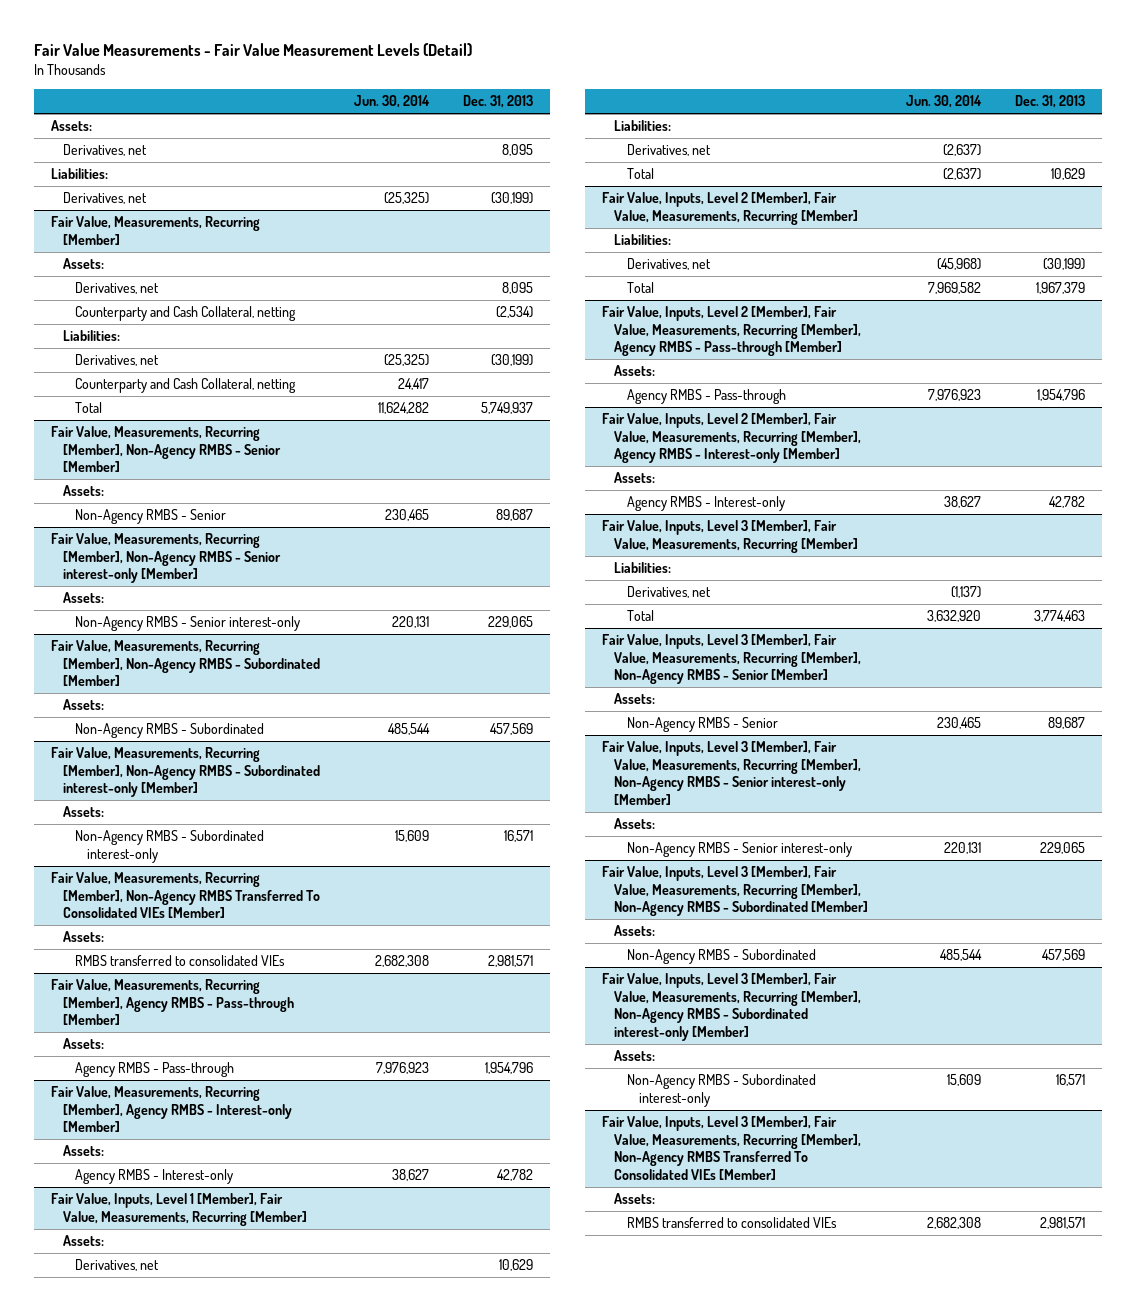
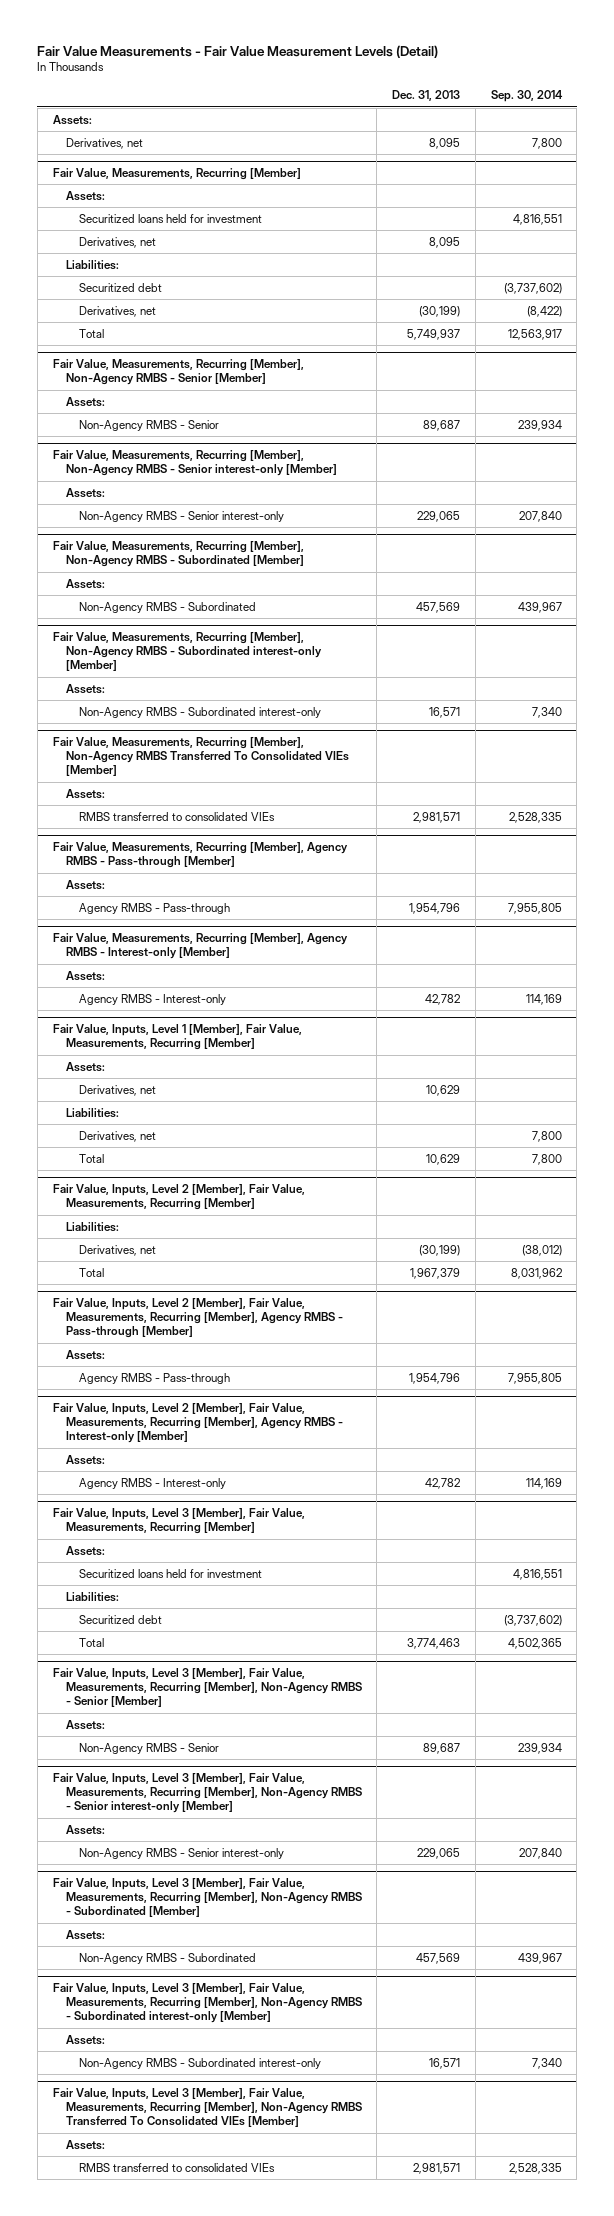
- | Jun. 30, 2014 | Dec. 31, 2013
+ | Dec. 31, 2013 | Sep. 30, 2014
- Liabilities:
- Derivatives, net | (25,325) | (30,199)
@ Fair Value, Measurements, Recurring [Member]
+ Securitized loans held for investment | | 4,816,551
- Counterparty and Cash Collateral, netting | | (2,534)
+ Securitized debt | | (3,737,602)
- Counterparty and Cash Collateral, netting | 24,417 |
@ Fair Value, Inputs, Level 3 [Member], Fair Value, Measurements, Recurring [Member]
+ Assets:
+ Securitized loans held for investment | | 4,816,551
- Derivatives, net | (1,137) |
+ Securitized debt | | (3,737,602)

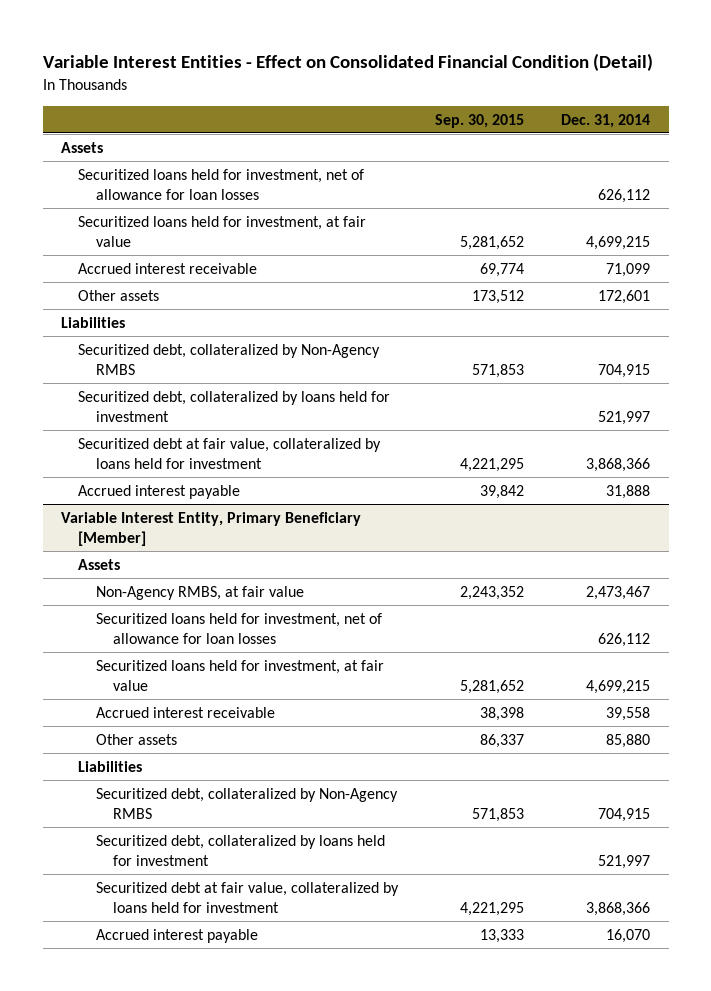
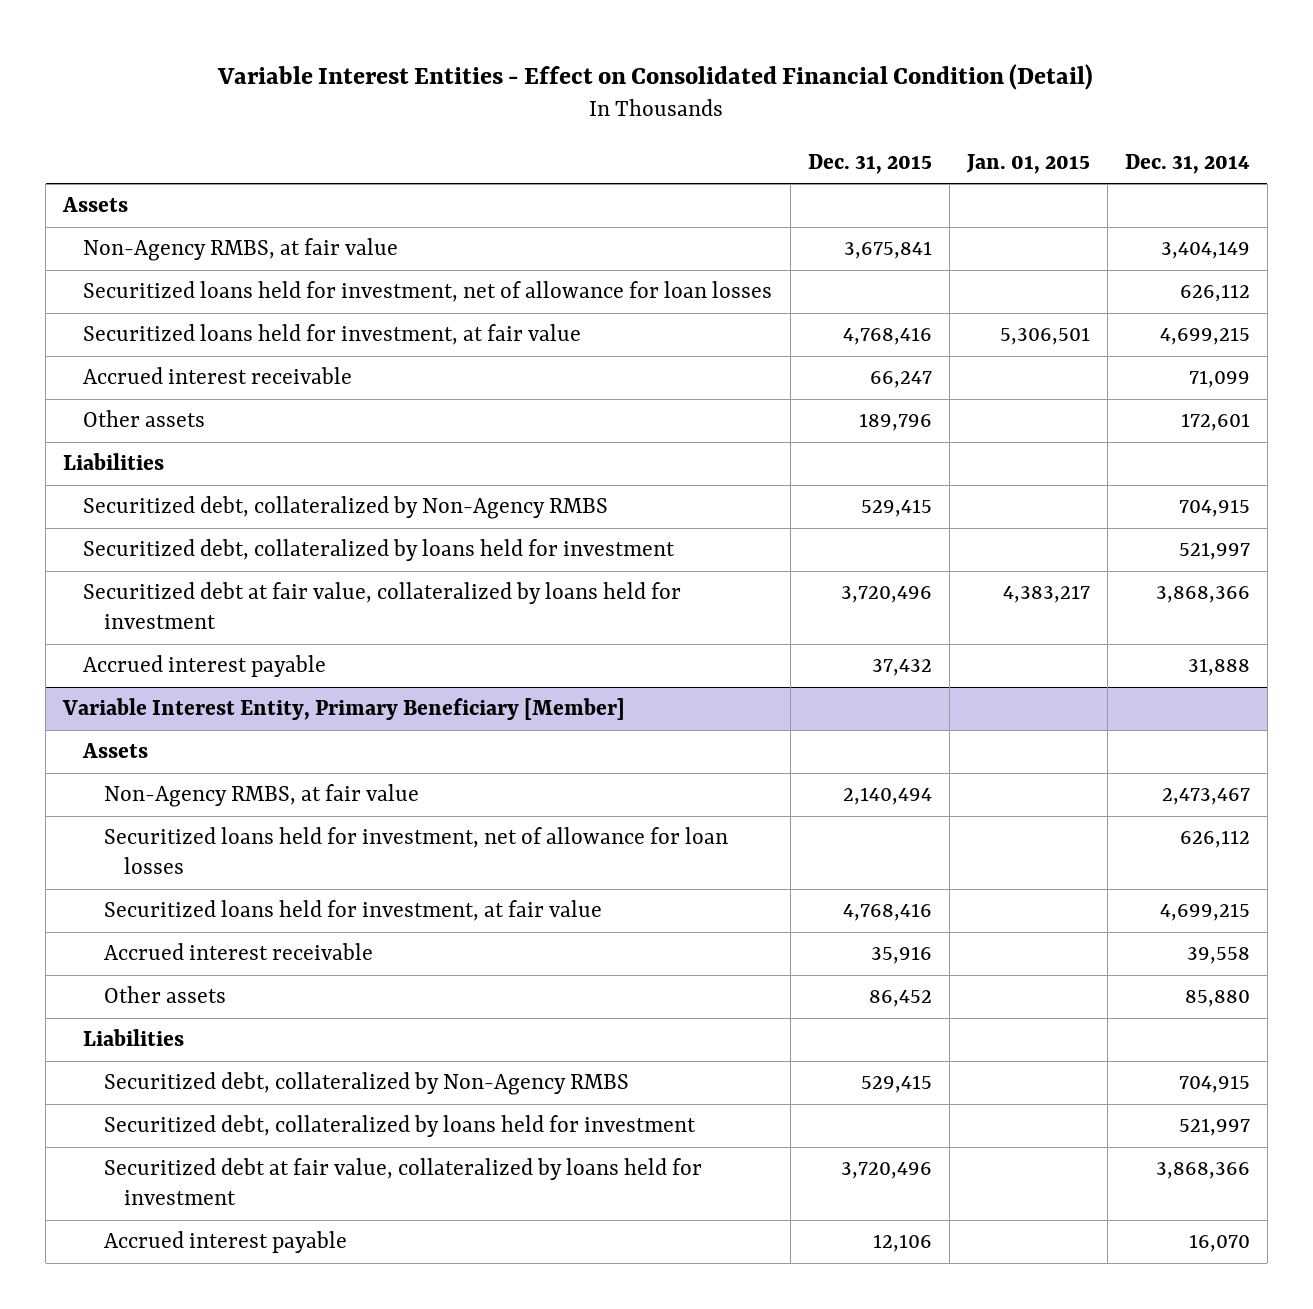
- | Sep. 30, 2015 | Dec. 31, 2014
+ | Dec. 31, 2015 | Jan. 01, 2015 | Dec. 31, 2014
+ Non-Agency RMBS, at fair value | 3,675,841 | | 3,404,149

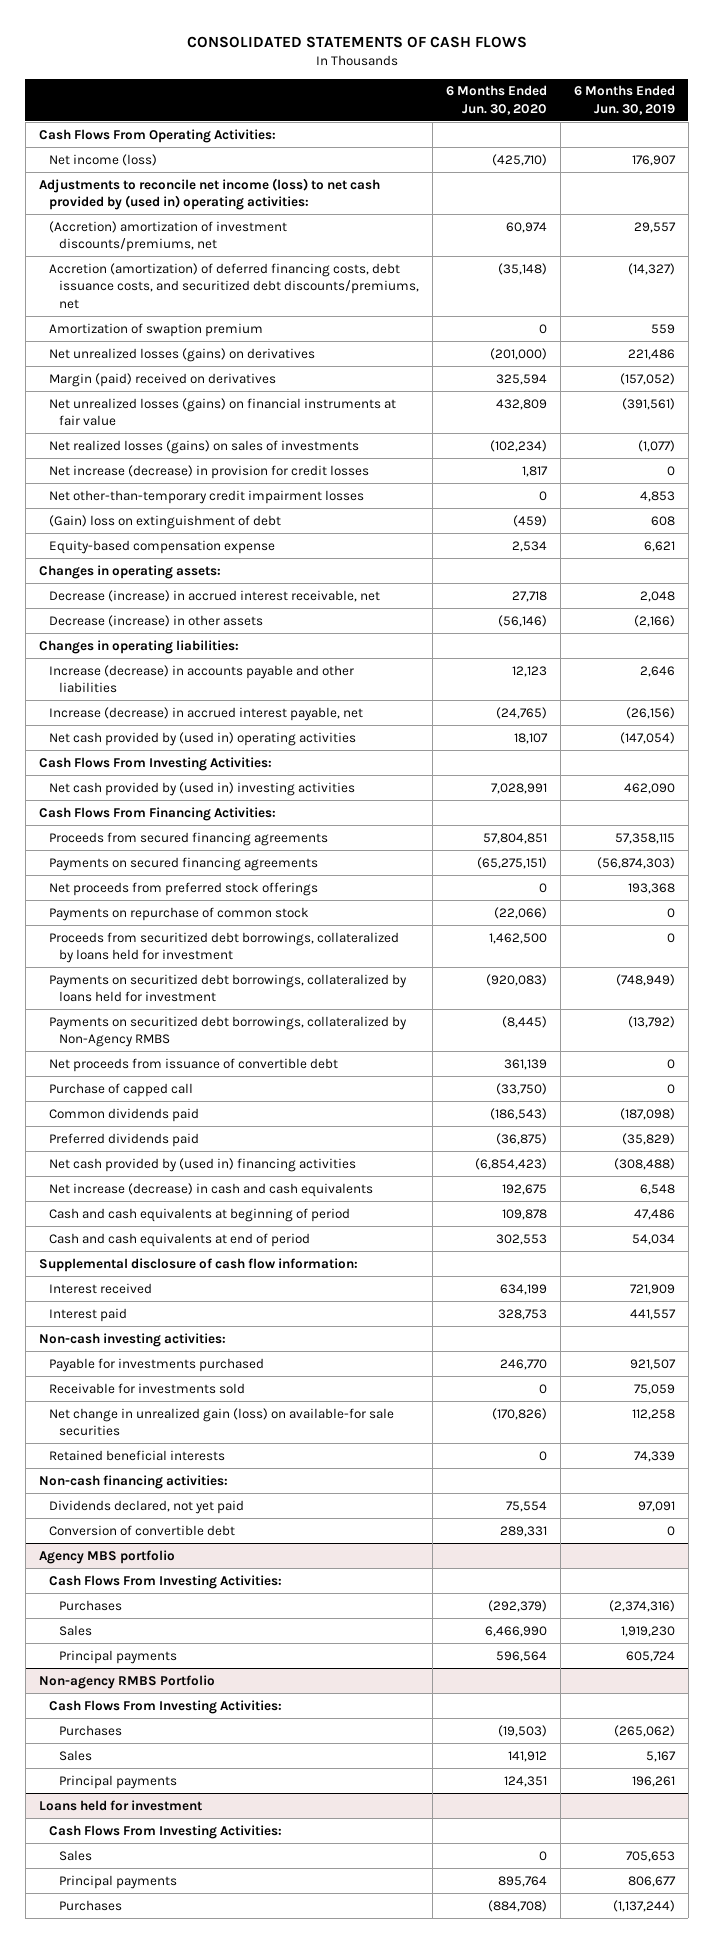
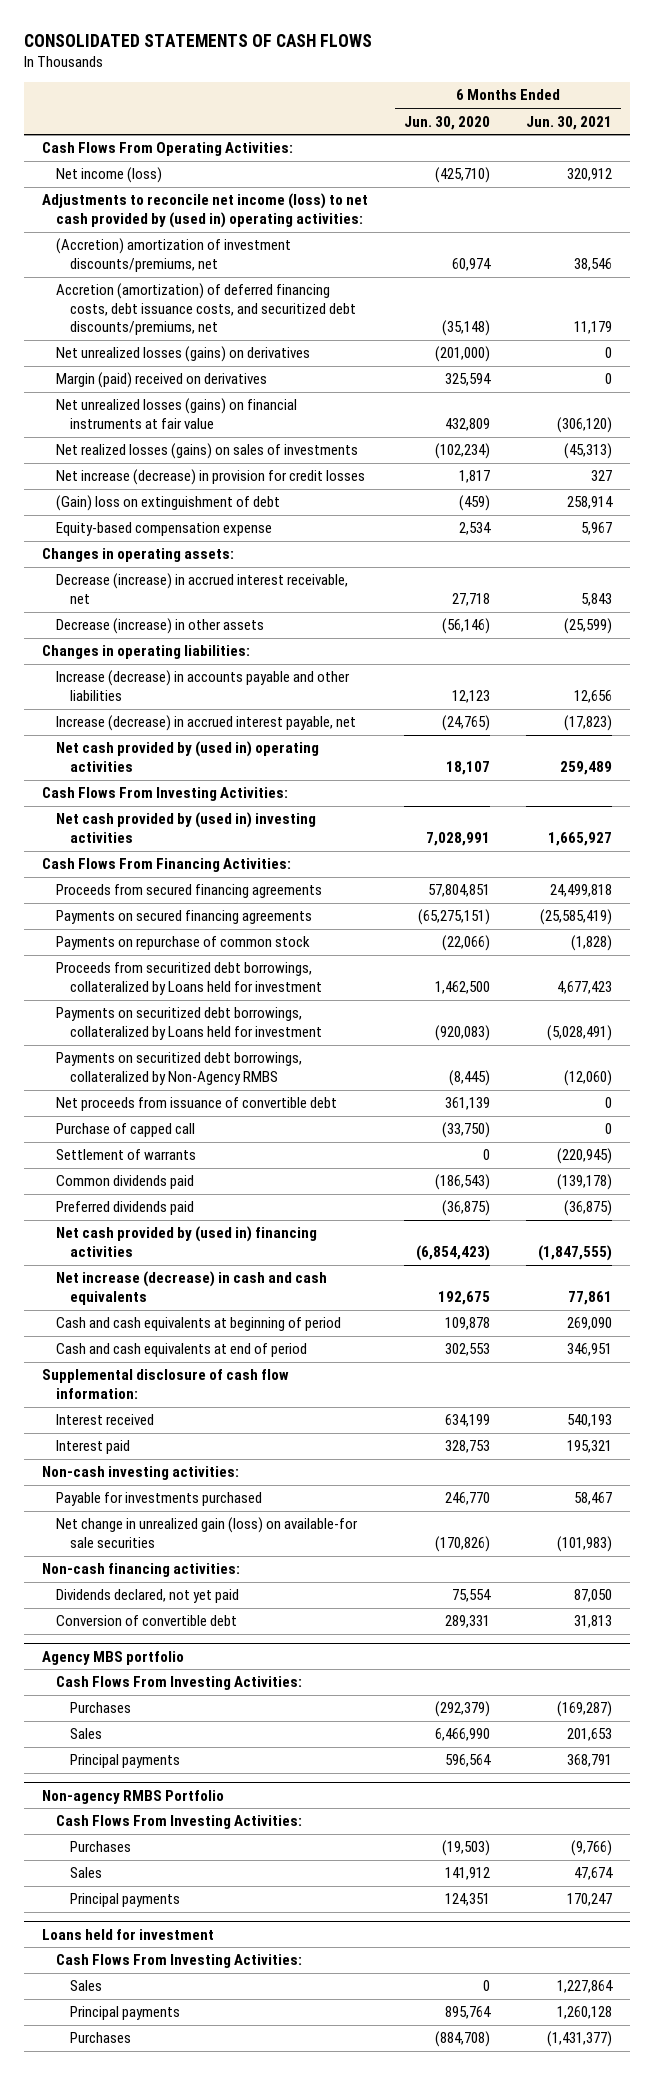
- | 6 Months Ended Jun. 30, 2020 | 6 Months Ended Jun. 30, 2019
+ | 6 Months Ended Jun. 30, 2020 | 6 Months Ended Jun. 30, 2021
- Amortization of swaption premium | 0 | 559
- Net other-than-temporary credit impairment losses | 0 | 4,853
- Net proceeds from preferred stock offerings | 0 | 193,368
- Proceeds from securitized debt borrowings, collateralized by loans held for investment | 1,462,500 | 0
- Payments on securitized debt borrowings, collateralized by loans held for investment | (920,083) | (748,949)
+ Proceeds from securitized debt borrowings, collateralized by Loans held for investment | 1,462,500 | 4,677,423
+ Payments on securitized debt borrowings, collateralized by Loans held for investment | (920,083) | (5,028,491)
+ Settlement of warrants | 0 | (220,945)
- Receivable for investments sold | 0 | 75,059
- Retained beneficial interests | 0 | 74,339

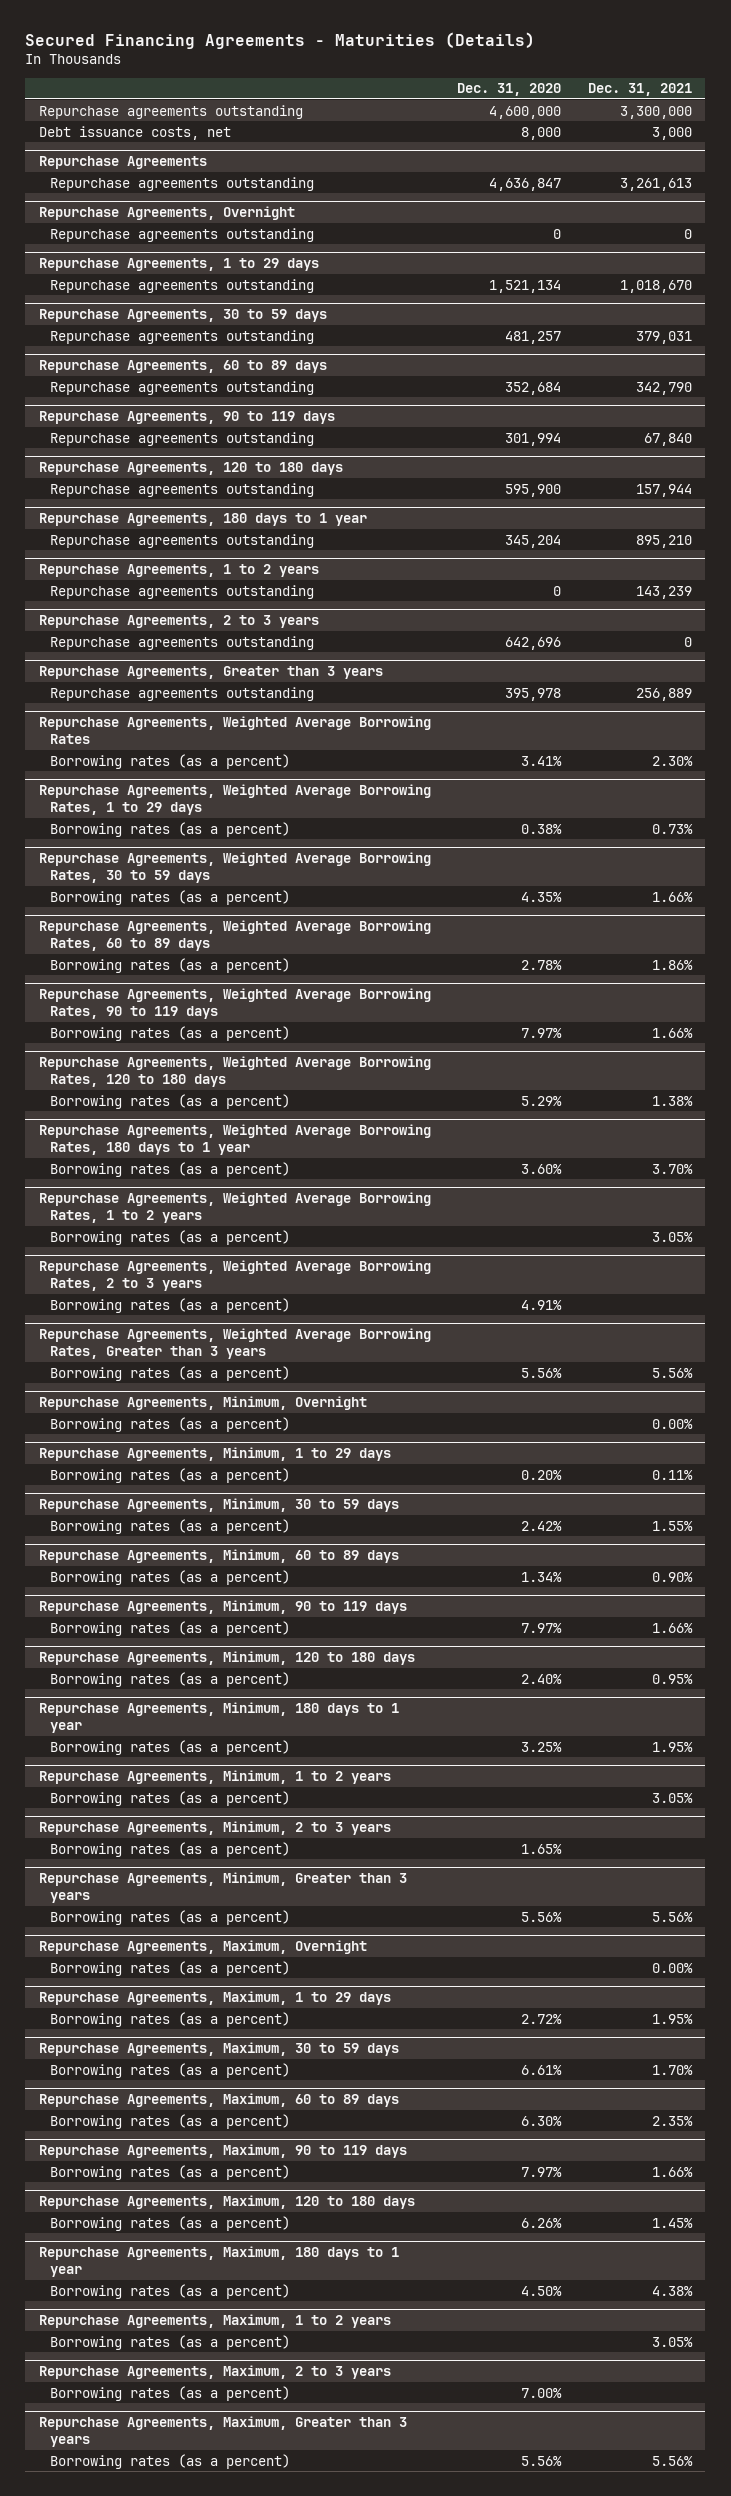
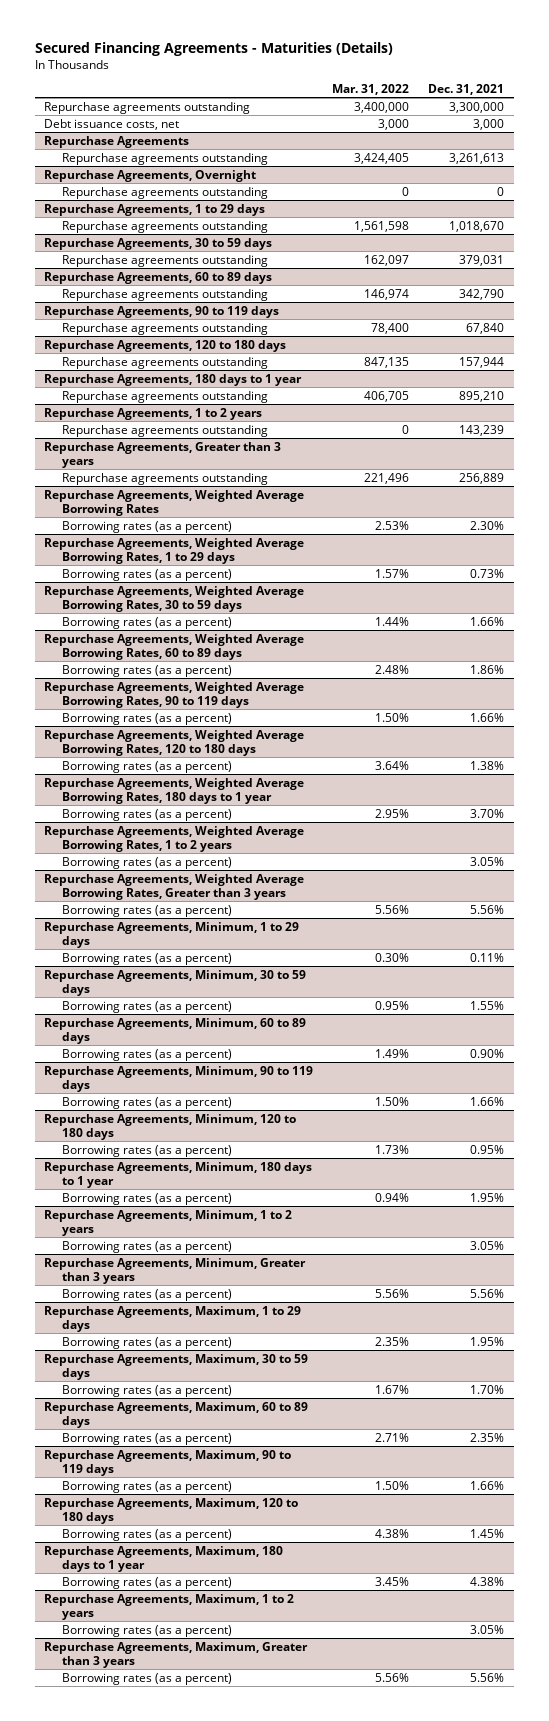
- | Dec. 31, 2020 | Dec. 31, 2021
+ | Mar. 31, 2022 | Dec. 31, 2021
- Repurchase Agreements, 2 to 3 years
- Repurchase agreements outstanding | 642,696 | 0
- Repurchase Agreements, Weighted Average Borrowing Rates, 2 to 3 years
- Borrowing rates (as a percent) | 4.91% |
- Repurchase Agreements, Minimum, Overnight
- Borrowing rates (as a percent) | | 0.00%
- Repurchase Agreements, Minimum, 2 to 3 years
- Borrowing rates (as a percent) | 1.65% |
- Repurchase Agreements, Maximum, Overnight
- Borrowing rates (as a percent) | | 0.00%
- Repurchase Agreements, Maximum, 2 to 3 years
- Borrowing rates (as a percent) | 7.00% |

